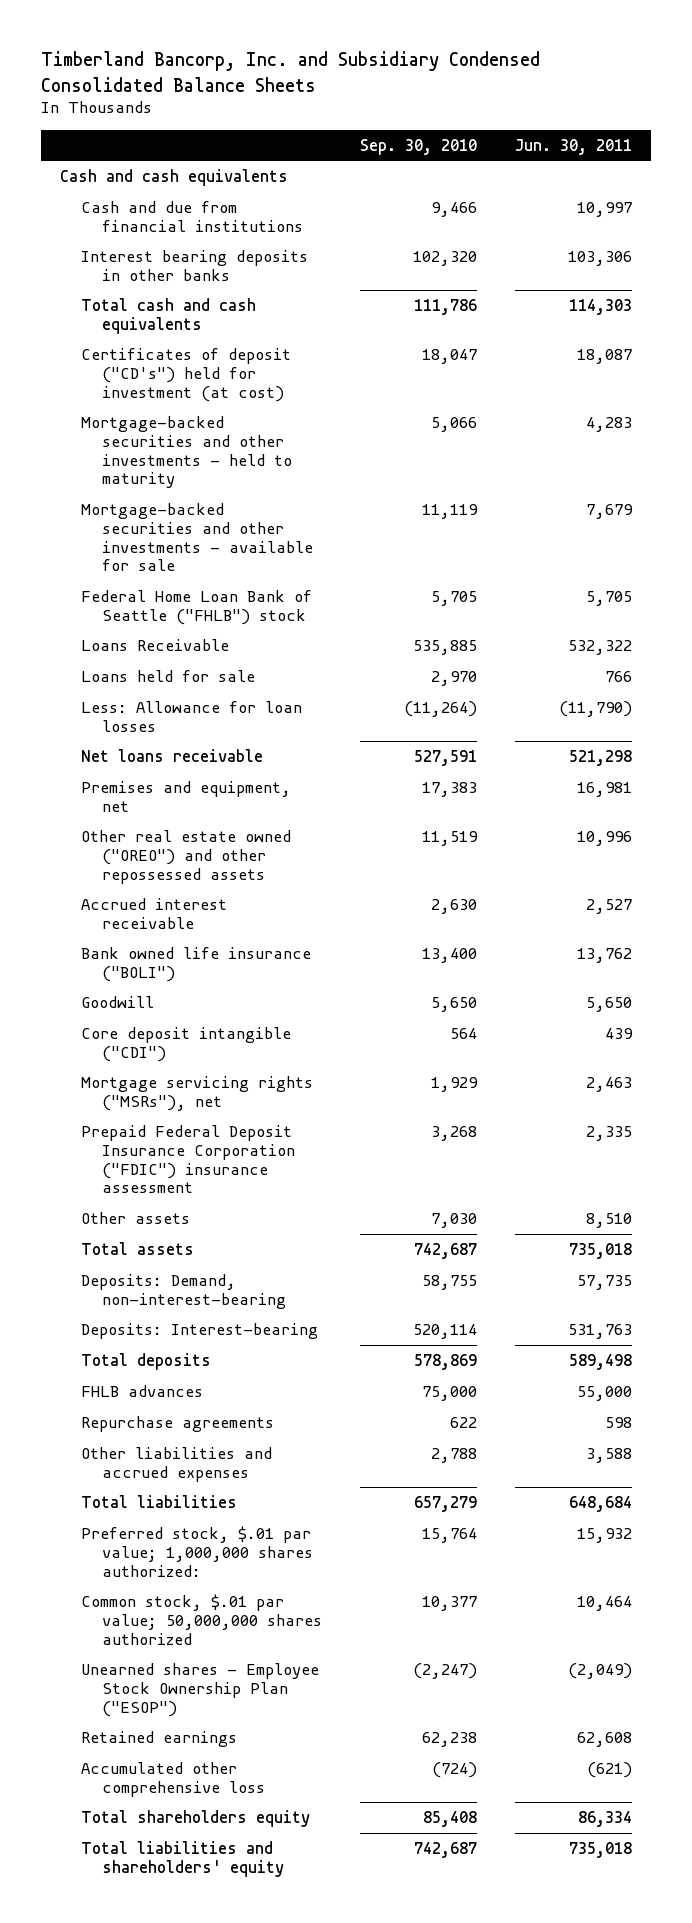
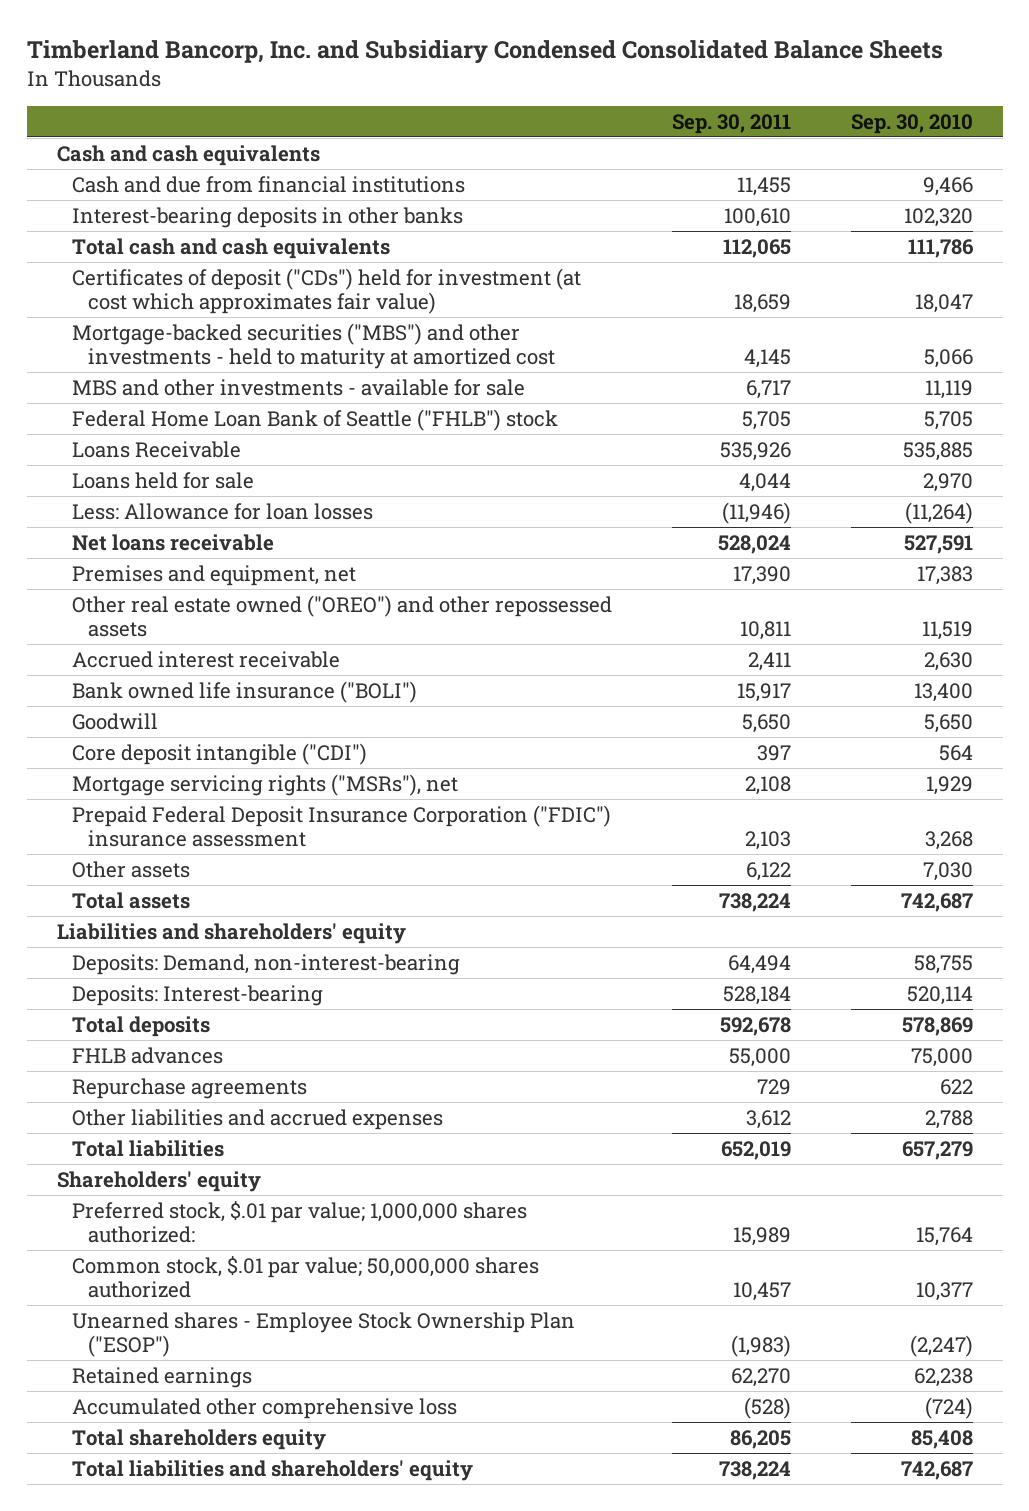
- | Sep. 30, 2010 | Jun. 30, 2011
+ | Sep. 30, 2011 | Sep. 30, 2010
- Interest bearing deposits in other banks | 102,320 | 103,306
+ Interest-bearing deposits in other banks | 100,610 | 102,320
- Certificates of deposit ("CD's") held for investment (at cost) | 18,047 | 18,087
- Mortgage-backed securities and other investments - held to maturity | 5,066 | 4,283
- Mortgage-backed securities and other investments - available for sale | 11,119 | 7,679
+ Certificates of deposit ("CDs") held for investment (at cost which approximates fair value) | 18,659 | 18,047
+ Mortgage-backed securities ("MBS") and other investments - held to maturity at amortized cost | 4,145 | 5,066
+ MBS and other investments - available for sale | 6,717 | 11,119
+ Liabilities and shareholders' equity
+ Shareholders' equity

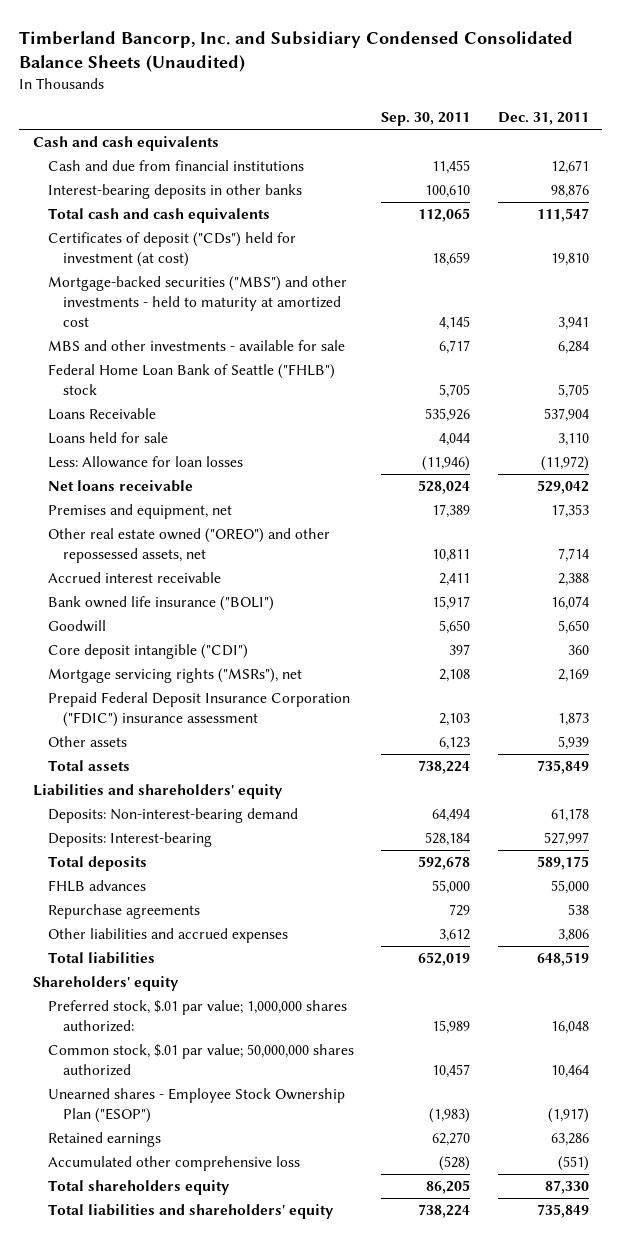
- Timberland Bancorp, Inc. and Subsidiary Condensed Consolidated Balance Sheets
+ Timberland Bancorp, Inc. and Subsidiary Condensed Consolidated Balance Sheets (Unaudited)
- | Sep. 30, 2011 | Sep. 30, 2010
+ | Sep. 30, 2011 | Dec. 31, 2011
- Certificates of deposit ("CDs") held for investment (at cost which approximates fair value) | 18,659 | 18,047
+ Certificates of deposit ("CDs") held for investment (at cost) | 18,659 | 19,810
- Premises and equipment, net | 17,390 | 17,383
- Other real estate owned ("OREO") and other repossessed assets | 10,811 | 11,519
+ Premises and equipment, net | 17,389 | 17,353
+ Other real estate owned ("OREO") and other repossessed assets, net | 10,811 | 7,714
- Other assets | 6,122 | 7,030
+ Other assets | 6,123 | 5,939
- Deposits: Demand, non-interest-bearing | 64,494 | 58,755
+ Deposits: Non-interest-bearing demand | 64,494 | 61,178

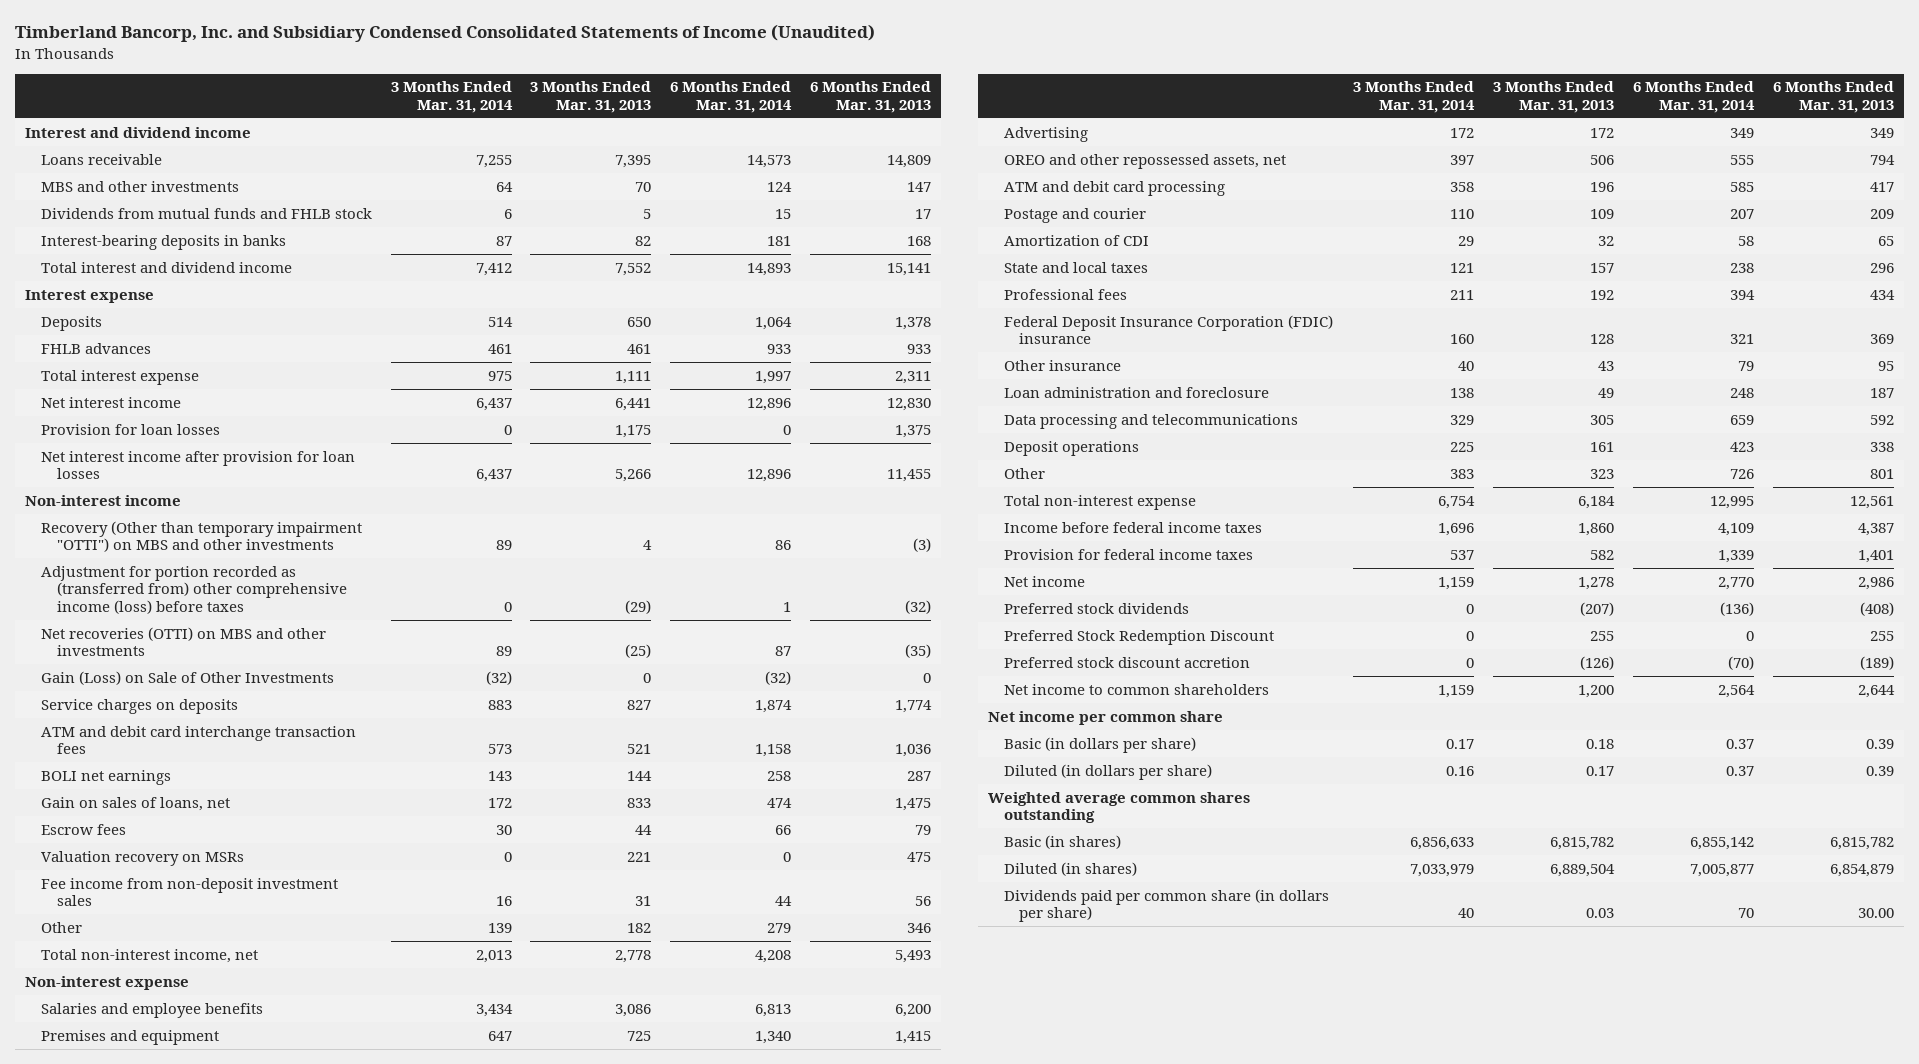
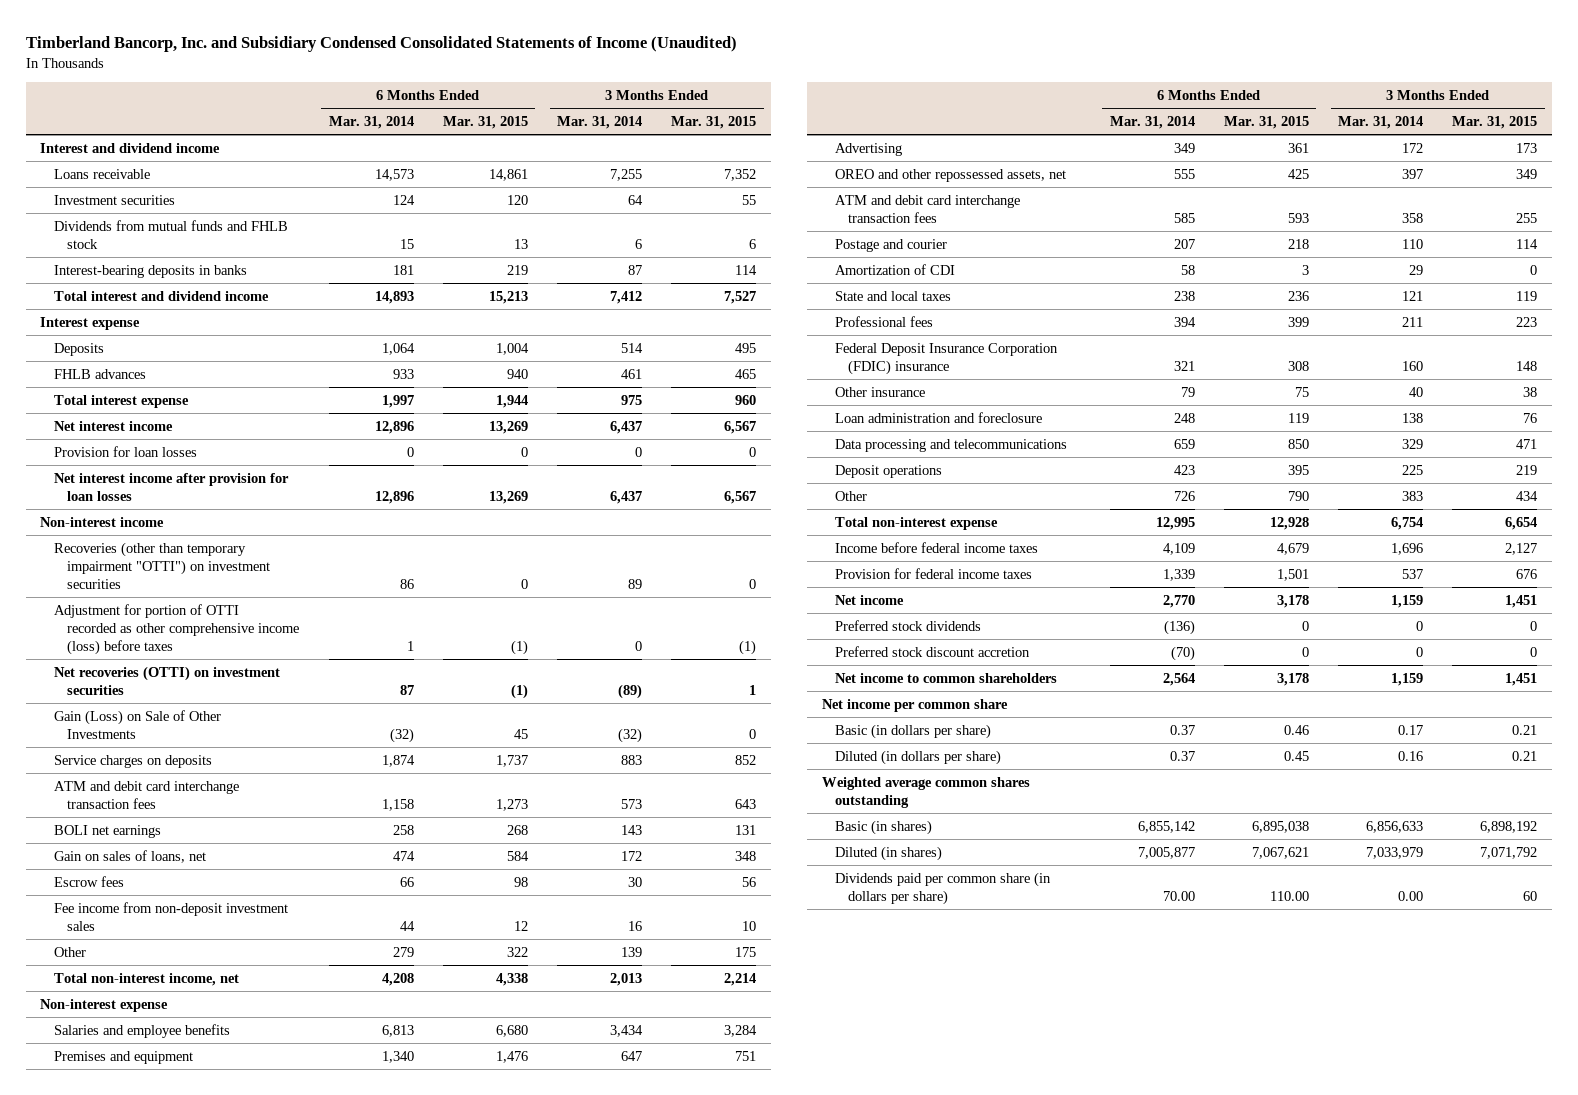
- | 3 Months Ended Mar. 31, 2014 | 3 Months Ended Mar. 31, 2013 | 6 Months Ended Mar. 31, 2014 | 6 Months Ended Mar. 31, 2013
+ | 6 Months Ended Mar. 31, 2014 | 6 Months Ended Mar. 31, 2015 | 3 Months Ended Mar. 31, 2014 | 3 Months Ended Mar. 31, 2015
- MBS and other investments | 64 | 70 | 124 | 147
+ Investment securities | 124 | 120 | 64 | 55
- Recovery (Other than temporary impairment "OTTI") on MBS and other investments | 89 | 4 | 86 | (3)
- Adjustment for portion recorded as (transferred from) other comprehensive income (loss) before taxes | 0 | (29) | 1 | (32)
- Net recoveries (OTTI) on MBS and other investments | 89 | (25) | 87 | (35)
+ Recoveries (other than temporary impairment "OTTI") on investment securities | 86 | 0 | 89 | 0
+ Adjustment for portion of OTTI recorded as other comprehensive income (loss) before taxes | 1 | (1) | 0 | (1)
+ Net recoveries (OTTI) on investment securities | 87 | (1) | (89) | 1
- Valuation recovery on MSRs | 0 | 221 | 0 | 475
- ATM and debit card processing | 358 | 196 | 585 | 417
+ ATM and debit card interchange transaction fees | 585 | 593 | 358 | 255
- Preferred Stock Redemption Discount | 0 | 255 | 0 | 255
- Dividends paid per common share (in dollars per share) | 40 | 0.03 | 70 | 30.00
+ Dividends paid per common share (in dollars per share) | 70.00 | 110.00 | 0.00 | 60

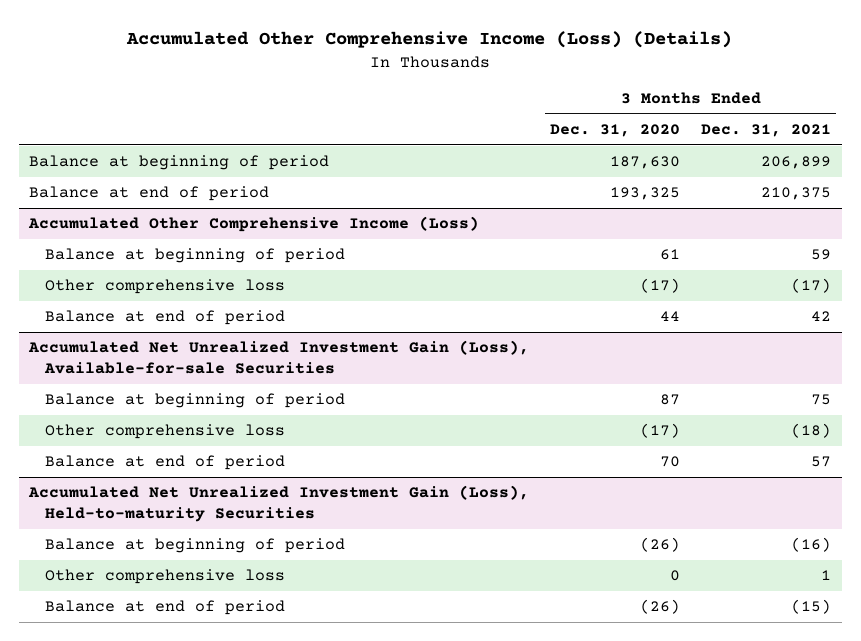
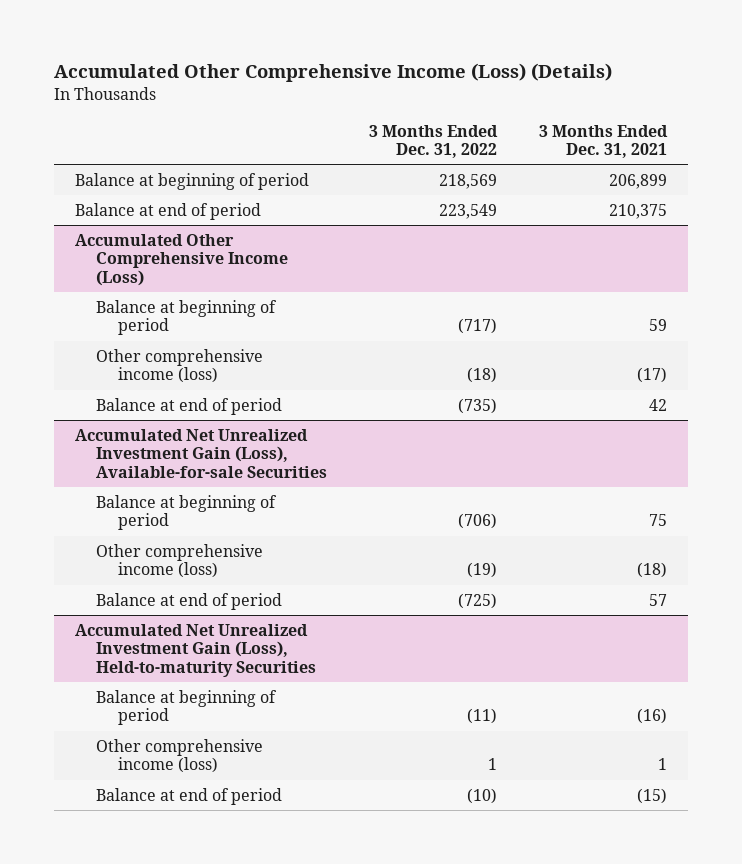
- | 3 Months Ended Dec. 31, 2020 | 3 Months Ended Dec. 31, 2021
+ | 3 Months Ended Dec. 31, 2022 | 3 Months Ended Dec. 31, 2021
@ Accumulated Other Comprehensive Income (Loss)
- Other comprehensive loss | (17) | (17)
+ Other comprehensive income (loss) | (18) | (17)
@ Accumulated Net Unrealized Investment Gain (Loss), Available-for-sale Securities
- Other comprehensive loss | (17) | (18)
+ Other comprehensive income (loss) | (19) | (18)
@ Accumulated Net Unrealized Investment Gain (Loss), Held-to-maturity Securities
- Other comprehensive loss | 0 | 1
+ Other comprehensive income (loss) | 1 | 1

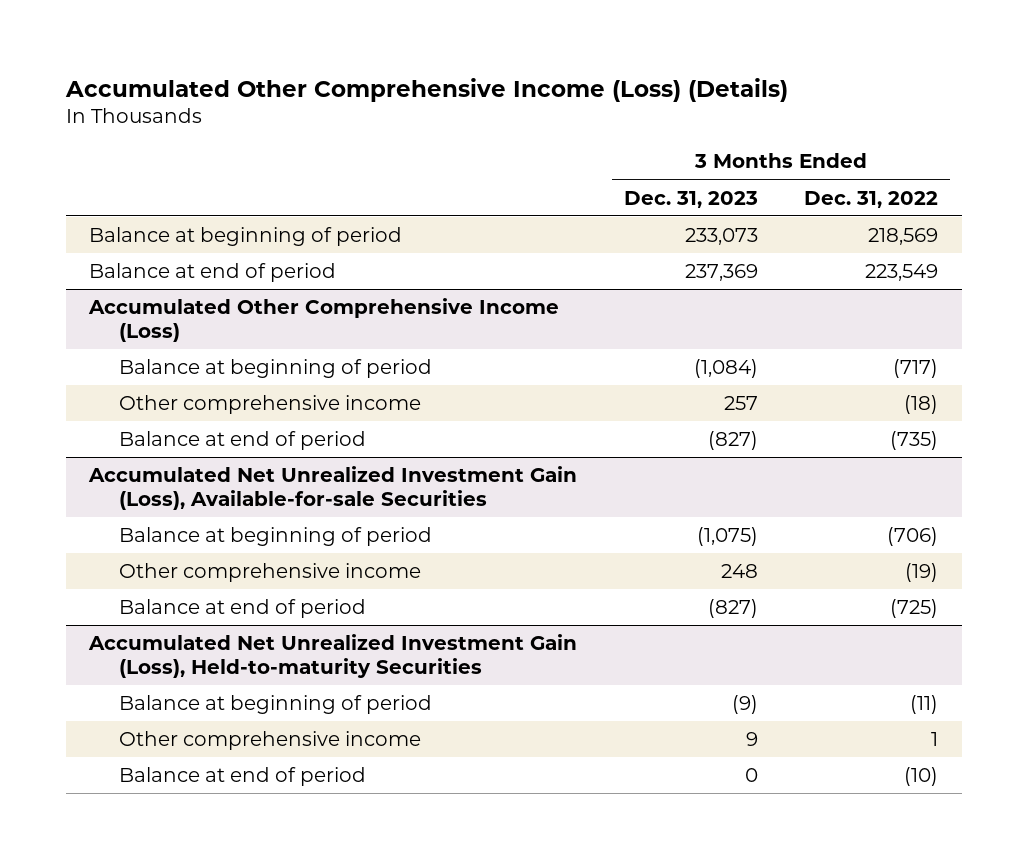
- | 3 Months Ended Dec. 31, 2022 | 3 Months Ended Dec. 31, 2021
+ | 3 Months Ended Dec. 31, 2023 | 3 Months Ended Dec. 31, 2022
@ Accumulated Other Comprehensive Income (Loss)
- Other comprehensive income (loss) | (18) | (17)
+ Other comprehensive income | 257 | (18)
@ Accumulated Net Unrealized Investment Gain (Loss), Available-for-sale Securities
- Other comprehensive income (loss) | (19) | (18)
+ Other comprehensive income | 248 | (19)
@ Accumulated Net Unrealized Investment Gain (Loss), Held-to-maturity Securities
- Other comprehensive income (loss) | 1 | 1
+ Other comprehensive income | 9 | 1

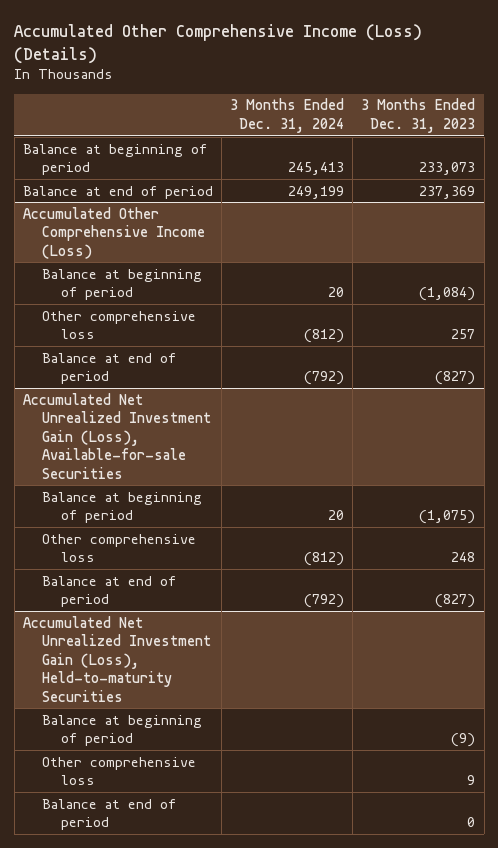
- | 3 Months Ended Dec. 31, 2023 | 3 Months Ended Dec. 31, 2022
+ | 3 Months Ended Dec. 31, 2024 | 3 Months Ended Dec. 31, 2023
@ Accumulated Other Comprehensive Income (Loss)
- Other comprehensive income | 257 | (18)
+ Other comprehensive loss | (812) | 257
@ Accumulated Net Unrealized Investment Gain (Loss), Available-for-sale Securities
- Other comprehensive income | 248 | (19)
+ Other comprehensive loss | (812) | 248
@ Accumulated Net Unrealized Investment Gain (Loss), Held-to-maturity Securities
- Other comprehensive income | 9 | 1
+ Other comprehensive loss | | 9

